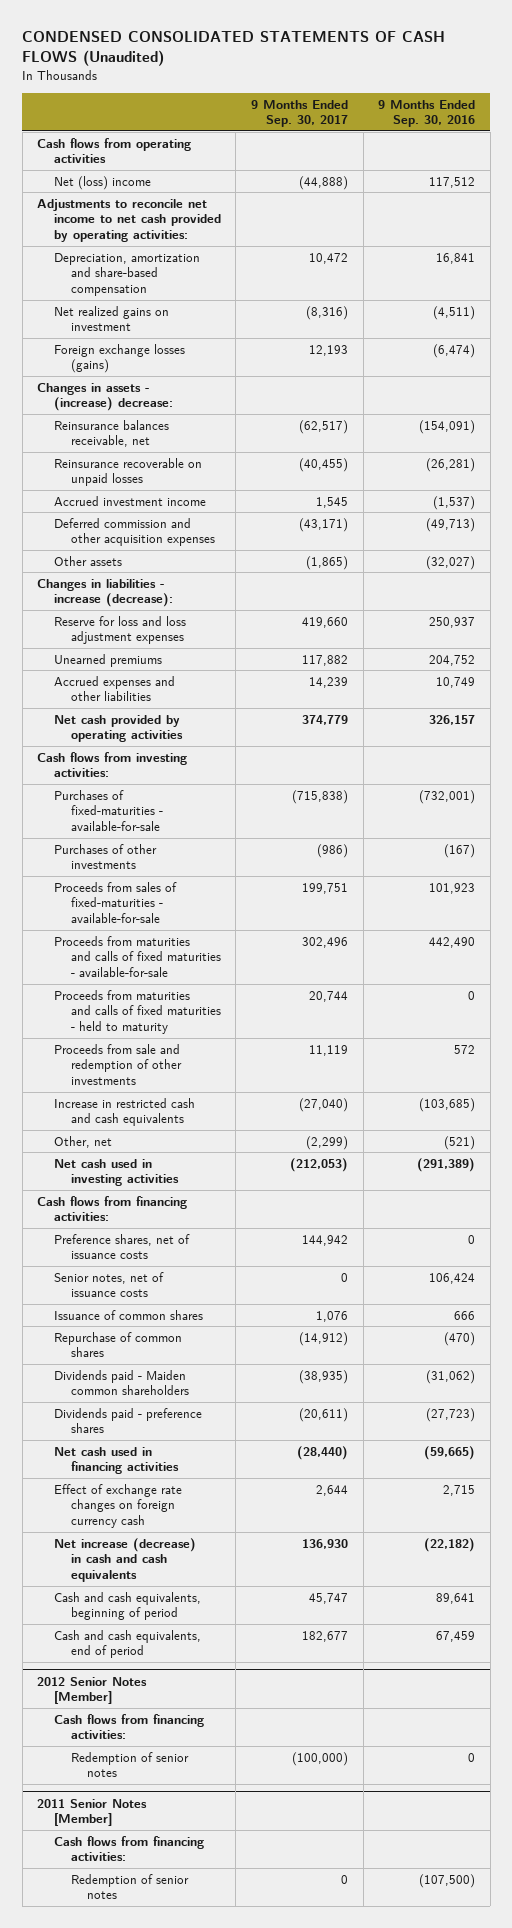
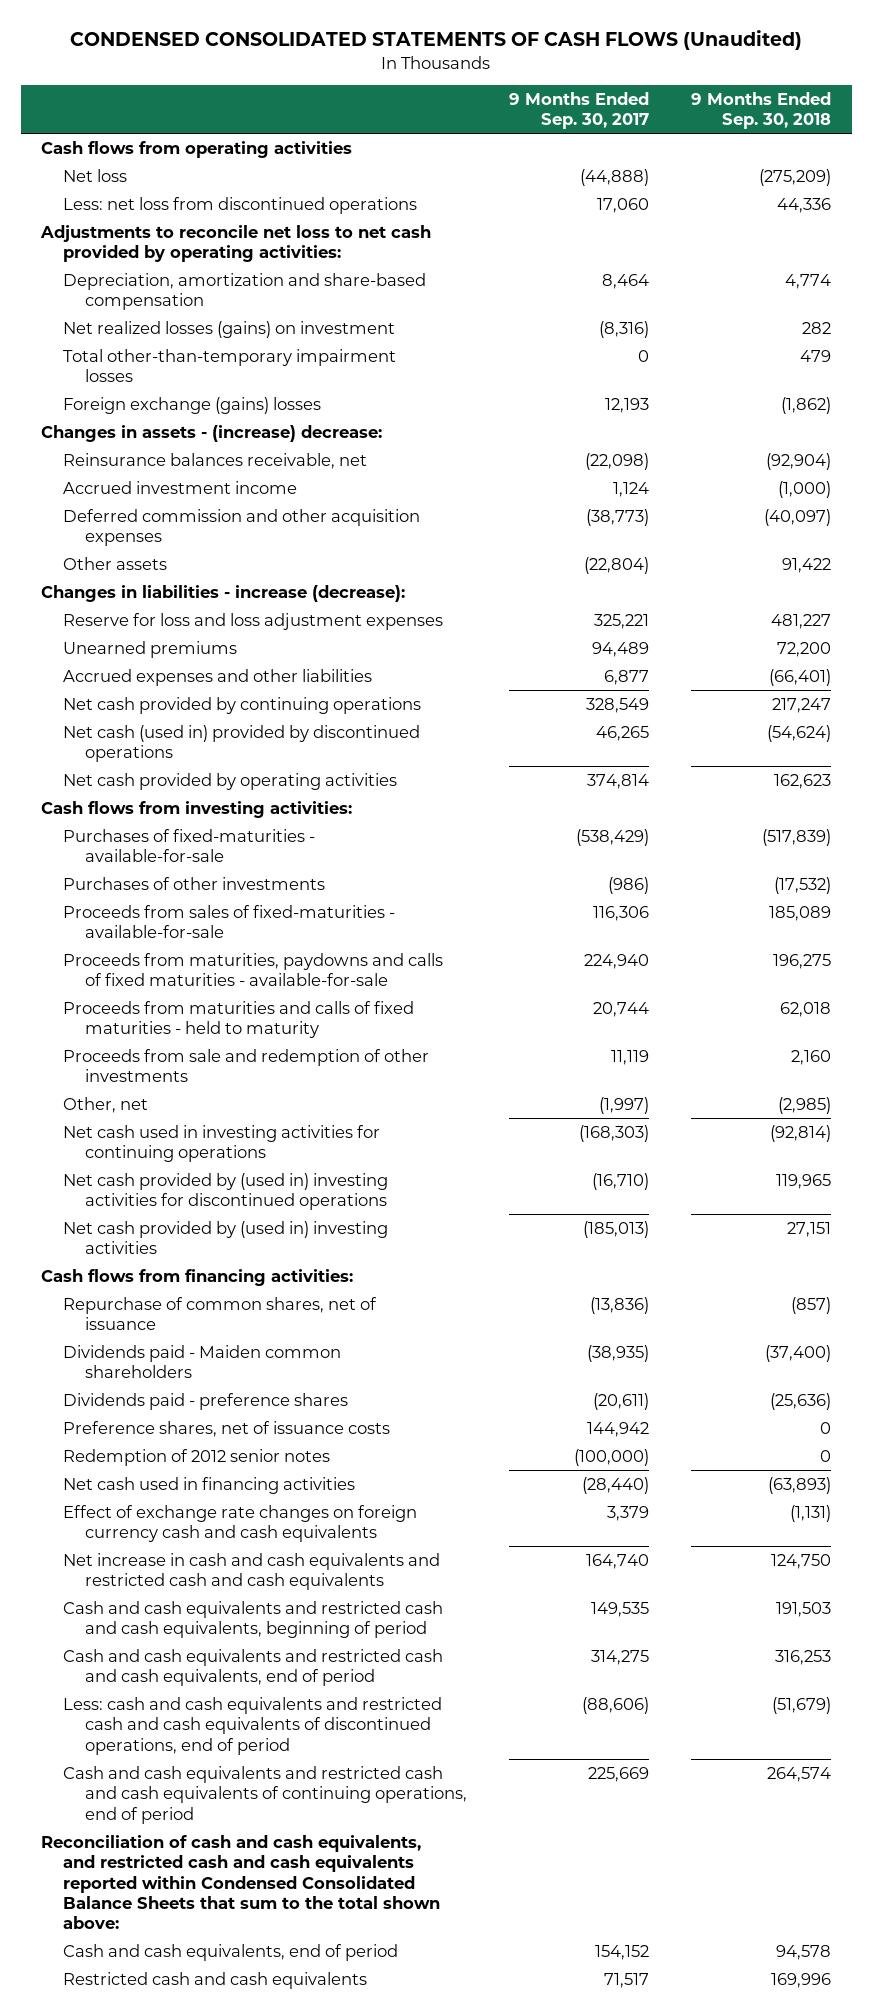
- | 9 Months Ended Sep. 30, 2017 | 9 Months Ended Sep. 30, 2016
+ | 9 Months Ended Sep. 30, 2017 | 9 Months Ended Sep. 30, 2018
- Net (loss) income | (44,888) | 117,512
- Adjustments to reconcile net income to net cash provided by operating activities:
- Depreciation, amortization and share-based compensation | 10,472 | 16,841
- Net realized gains on investment | (8,316) | (4,511)
- Foreign exchange losses (gains) | 12,193 | (6,474)
+ Net loss | (44,888) | (275,209)
+ Less: net loss from discontinued operations | 17,060 | 44,336
+ Adjustments to reconcile net loss to net cash provided by operating activities:
+ Depreciation, amortization and share-based compensation | 8,464 | 4,774
+ Net realized losses (gains) on investment | (8,316) | 282
+ Total other-than-temporary impairment losses | 0 | 479
+ Foreign exchange (gains) losses | 12,193 | (1,862)
- Reinsurance balances receivable, net | (62,517) | (154,091)
- Reinsurance recoverable on unpaid losses | (40,455) | (26,281)
- Accrued investment income | 1,545 | (1,537)
- Deferred commission and other acquisition expenses | (43,171) | (49,713)
- Other assets | (1,865) | (32,027)
+ Reinsurance balances receivable, net | (22,098) | (92,904)
+ Accrued investment income | 1,124 | (1,000)
+ Deferred commission and other acquisition expenses | (38,773) | (40,097)
+ Other assets | (22,804) | 91,422
- Reserve for loss and loss adjustment expenses | 419,660 | 250,937
- Unearned premiums | 117,882 | 204,752
- Accrued expenses and other liabilities | 14,239 | 10,749
- Net cash provided by operating activities | 374,779 | 326,157
+ Reserve for loss and loss adjustment expenses | 325,221 | 481,227
+ Unearned premiums | 94,489 | 72,200
+ Accrued expenses and other liabilities | 6,877 | (66,401)
+ Net cash provided by continuing operations | 328,549 | 217,247
+ Net cash (used in) provided by discontinued operations | 46,265 | (54,624)
+ Net cash provided by operating activities | 374,814 | 162,623
- Purchases of fixed-maturities - available-for-sale | (715,838) | (732,001)
+ Purchases of fixed-maturities - available-for-sale | (538,429) | (517,839)
- Proceeds from sales of fixed-maturities - available-for-sale | 199,751 | 101,923
- Proceeds from maturities and calls of fixed maturities - available-for-sale | 302,496 | 442,490
+ Proceeds from sales of fixed-maturities - available-for-sale | 116,306 | 185,089
+ Proceeds from maturities, paydowns and calls of fixed maturities - available-for-sale | 224,940 | 196,275
- Increase in restricted cash and cash equivalents | (27,040) | (103,685)
- Other, net | (2,299) | (521)
- Net cash used in investing activities | (212,053) | (291,389)
+ Other, net | (1,997) | (2,985)
+ Net cash used in investing activities for continuing operations | (168,303) | (92,814)
+ Net cash provided by (used in) investing activities for discontinued operations | (16,710) | 119,965
+ Net cash provided by (used in) investing activities | (185,013) | 27,151
- Senior notes, net of issuance costs | 0 | 106,424
- Issuance of common shares | 1,076 | 666
- Repurchase of common shares | (14,912) | (470)
+ Repurchase of common shares, net of issuance | (13,836) | (857)
moved down: Preference shares, net of issuance costs | 144,942 | 0
+ Redemption of 2012 senior notes | (100,000) | 0
- Effect of exchange rate changes on foreign currency cash | 2,644 | 2,715
- Net increase (decrease) in cash and cash equivalents | 136,930 | (22,182)
- Cash and cash equivalents, beginning of period | 45,747 | 89,641
- Cash and cash equivalents, end of period | 182,677 | 67,459
- 2012 Senior Notes [Member]
- Cash flows from financing activities:
- Redemption of senior notes | (100,000) | 0
- 2011 Senior Notes [Member]
- Cash flows from financing activities:
- Redemption of senior notes | 0 | (107,500)
+ Effect of exchange rate changes on foreign currency cash and cash equivalents | 3,379 | (1,131)
+ Net increase in cash and cash equivalents and restricted cash and cash equivalents | 164,740 | 124,750
+ Cash and cash equivalents and restricted cash and cash equivalents, beginning of period | 149,535 | 191,503
+ Cash and cash equivalents and restricted cash and cash equivalents, end of period | 314,275 | 316,253
+ Less: cash and cash equivalents and restricted cash and cash equivalents of discontinued operations, end of period | (88,606) | (51,679)
+ Cash and cash equivalents and restricted cash and cash equivalents of continuing operations, end of period | 225,669 | 264,574
+ Reconciliation of cash and cash equivalents, and restricted cash and cash equivalents reported within Condensed Consolidated Balance Sheets that sum to the total shown above:
+ Cash and cash equivalents, end of period | 154,152 | 94,578
+ Restricted cash and cash equivalents | 71,517 | 169,996

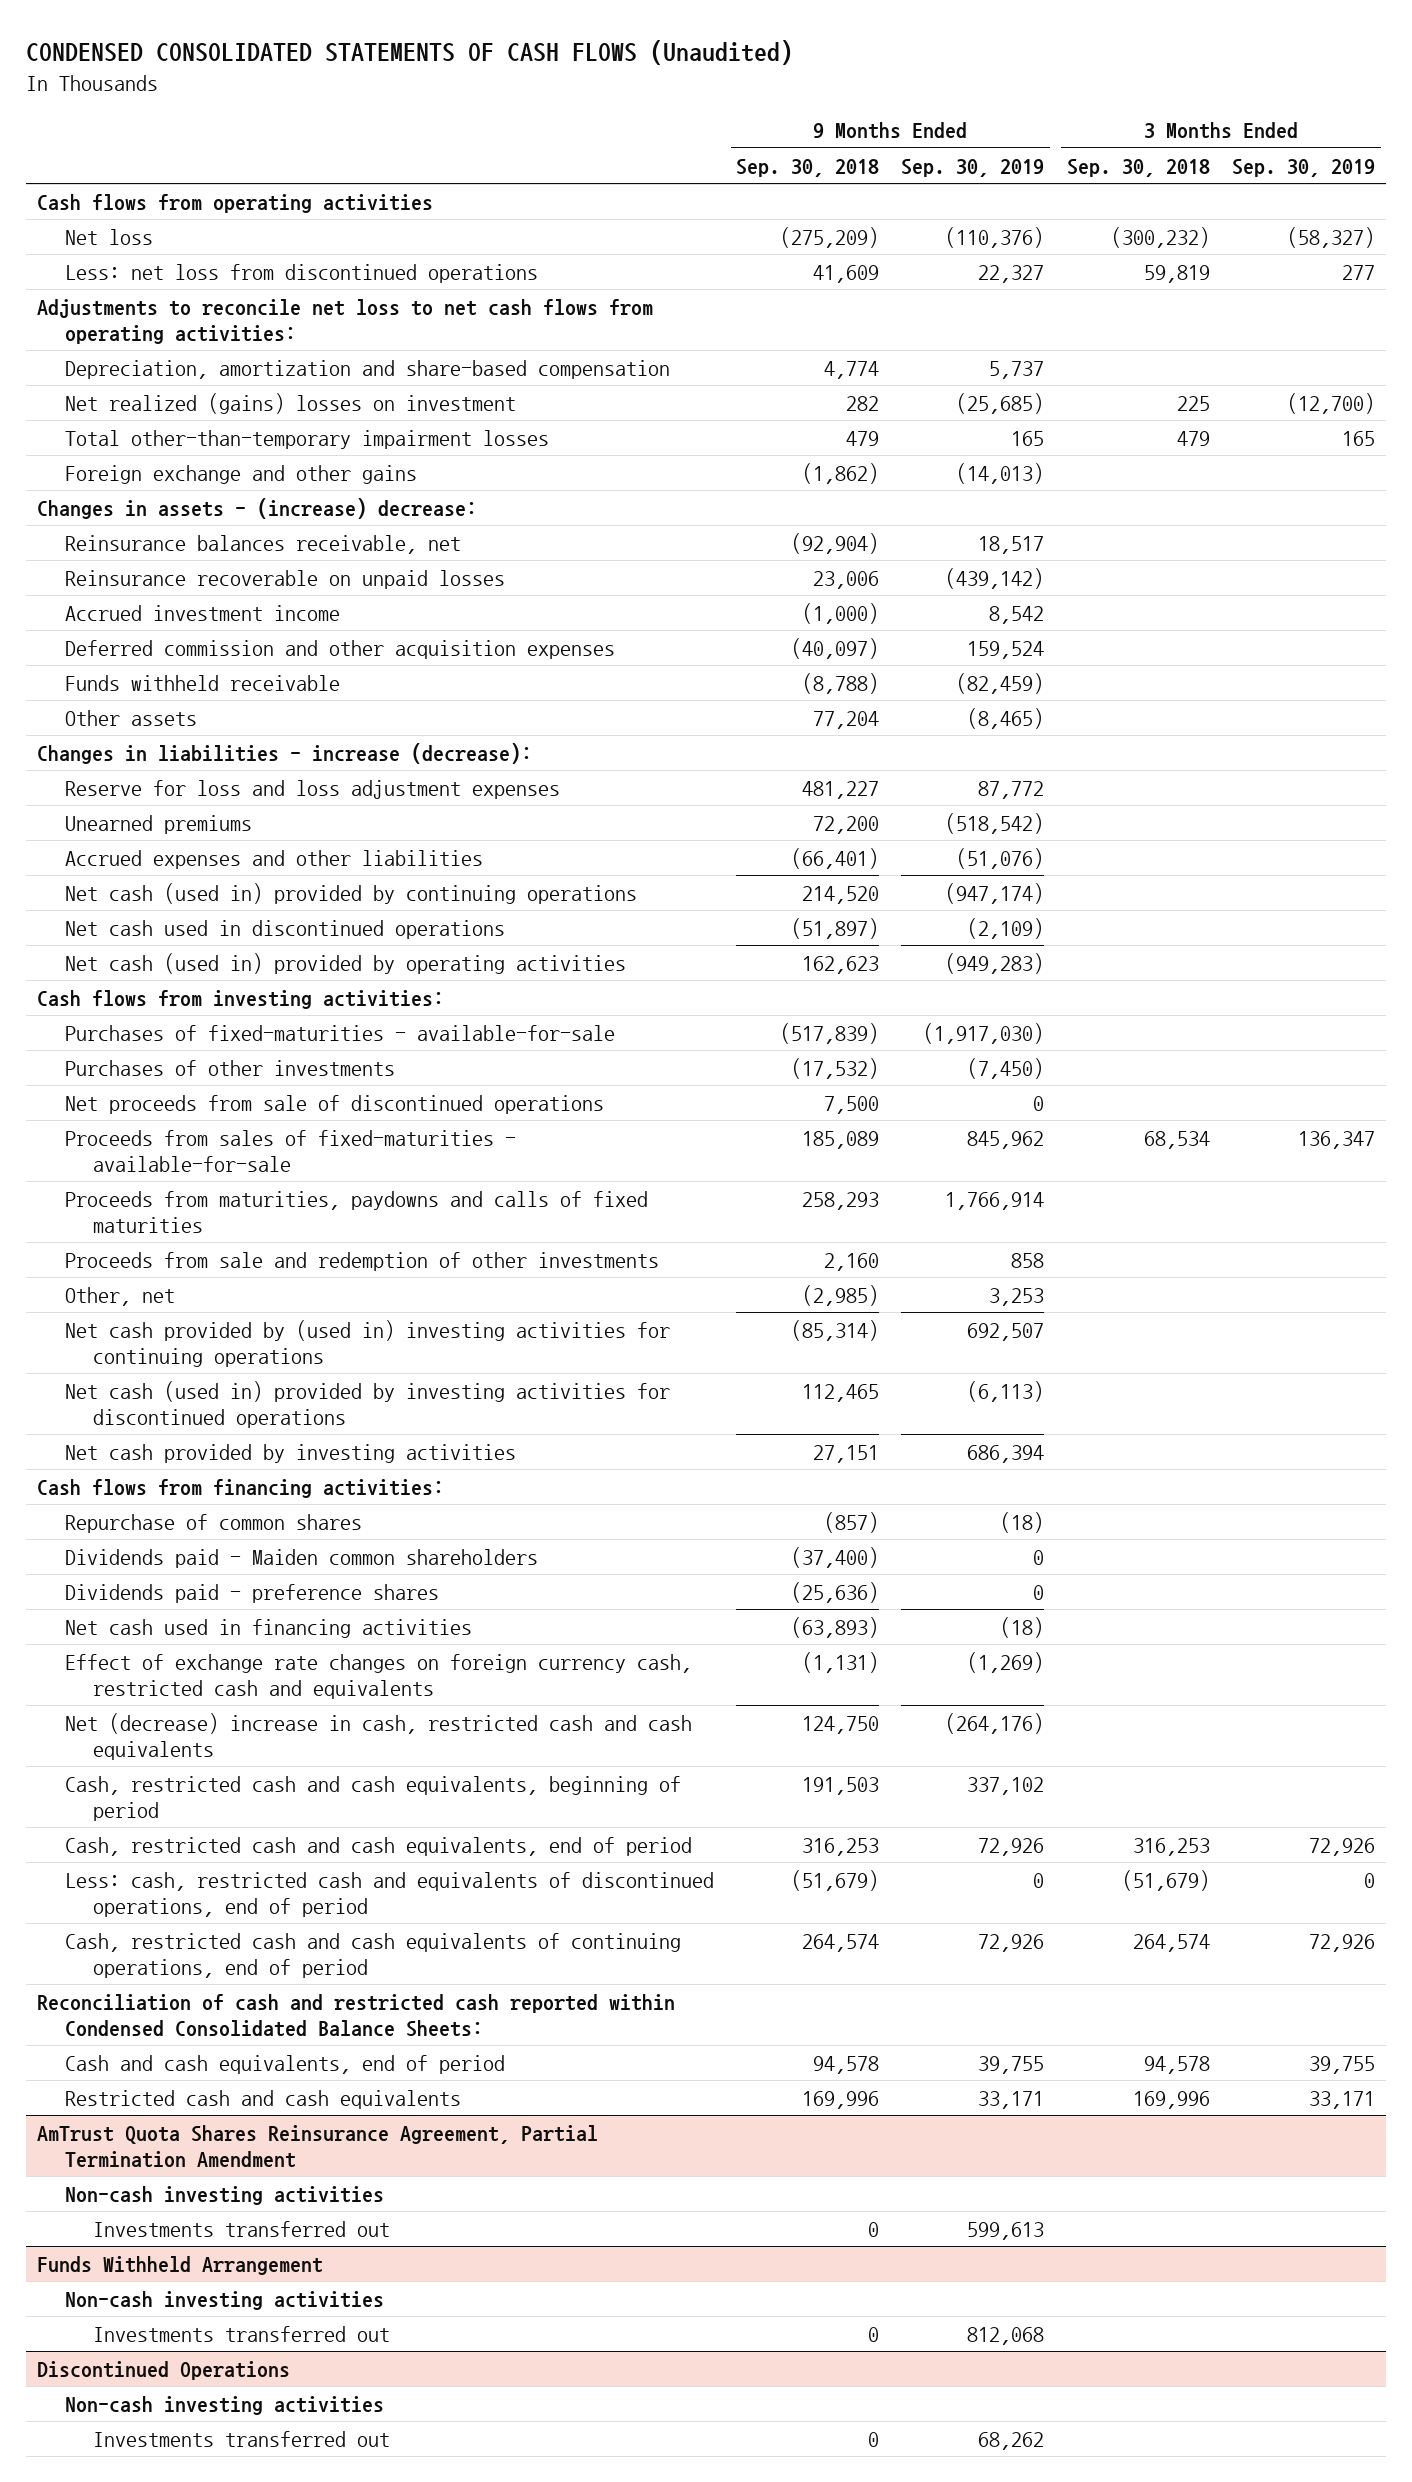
- | 9 Months Ended Sep. 30, 2017 | 9 Months Ended Sep. 30, 2018
+ | 9 Months Ended Sep. 30, 2018 | 9 Months Ended Sep. 30, 2019 | 3 Months Ended Sep. 30, 2018 | 3 Months Ended Sep. 30, 2019
- Less: net loss from discontinued operations | 17,060 | 44,336
- Adjustments to reconcile net loss to net cash provided by operating activities:
+ Less: net loss from discontinued operations | 41,609 | 22,327 | 59,819 | 277
+ Adjustments to reconcile net loss to net cash flows from operating activities:
- Net realized losses (gains) on investment | (8,316) | 282
+ Net realized (gains) losses on investment | 282 | (25,685) | 225 | (12,700)
- Foreign exchange (gains) losses | 12,193 | (1,862)
+ Foreign exchange and other gains | (1,862) | (14,013) | |
+ Reinsurance recoverable on unpaid losses | 23,006 | (439,142) | |
- Other assets | (22,804) | 91,422
+ Funds withheld receivable | (8,788) | (82,459) | |
+ Other assets | 77,204 | (8,465) | |
- Net cash provided by continuing operations | 328,549 | 217,247
- Net cash (used in) provided by discontinued operations | 46,265 | (54,624)
- Net cash provided by operating activities | 374,814 | 162,623
+ Net cash (used in) provided by continuing operations | 214,520 | (947,174) | |
+ Net cash used in discontinued operations | (51,897) | (2,109) | |
+ Net cash (used in) provided by operating activities | 162,623 | (949,283) | |
+ Net proceeds from sale of discontinued operations | 7,500 | 0 | |
- Proceeds from maturities, paydowns and calls of fixed maturities - available-for-sale | 224,940 | 196,275
- Proceeds from maturities and calls of fixed maturities - held to maturity | 20,744 | 62,018
+ Proceeds from maturities, paydowns and calls of fixed maturities | 258,293 | 1,766,914 | |
- Net cash used in investing activities for continuing operations | (168,303) | (92,814)
- Net cash provided by (used in) investing activities for discontinued operations | (16,710) | 119,965
- Net cash provided by (used in) investing activities | (185,013) | 27,151
+ Net cash provided by (used in) investing activities for continuing operations | (85,314) | 692,507 | |
+ Net cash (used in) provided by investing activities for discontinued operations | 112,465 | (6,113) | |
+ Net cash provided by investing activities | 27,151 | 686,394 | |
- Repurchase of common shares, net of issuance | (13,836) | (857)
+ Repurchase of common shares | (857) | (18) | |
- Preference shares, net of issuance costs | 144,942 | 0
- Redemption of 2012 senior notes | (100,000) | 0
- Effect of exchange rate changes on foreign currency cash and cash equivalents | 3,379 | (1,131)
- Net increase in cash and cash equivalents and restricted cash and cash equivalents | 164,740 | 124,750
- Cash and cash equivalents and restricted cash and cash equivalents, beginning of period | 149,535 | 191,503
- Cash and cash equivalents and restricted cash and cash equivalents, end of period | 314,275 | 316,253
- Less: cash and cash equivalents and restricted cash and cash equivalents of discontinued operations, end of period | (88,606) | (51,679)
- Cash and cash equivalents and restricted cash and cash equivalents of continuing operations, end of period | 225,669 | 264,574
- Reconciliation of cash and cash equivalents, and restricted cash and cash equivalents reported within Condensed Consolidated Balance Sheets that sum to the total shown above:
+ Effect of exchange rate changes on foreign currency cash, restricted cash and equivalents | (1,131) | (1,269) | |
+ Net (decrease) increase in cash, restricted cash and cash equivalents | 124,750 | (264,176) | |
+ Cash, restricted cash and cash equivalents, beginning of period | 191,503 | 337,102 | |
+ Cash, restricted cash and cash equivalents, end of period | 316,253 | 72,926 | 316,253 | 72,926
+ Less: cash, restricted cash and equivalents of discontinued operations, end of period | (51,679) | 0 | (51,679) | 0
+ Cash, restricted cash and cash equivalents of continuing operations, end of period | 264,574 | 72,926 | 264,574 | 72,926
+ Reconciliation of cash and restricted cash reported within Condensed Consolidated Balance Sheets:
+ AmTrust Quota Shares Reinsurance Agreement, Partial Termination Amendment
+ Non-cash investing activities
+ Investments transferred out | 0 | 599,613 | |
+ Funds Withheld Arrangement
+ Non-cash investing activities
+ Investments transferred out | 0 | 812,068 | |
+ Discontinued Operations
+ Non-cash investing activities
+ Investments transferred out | 0 | 68,262 | |

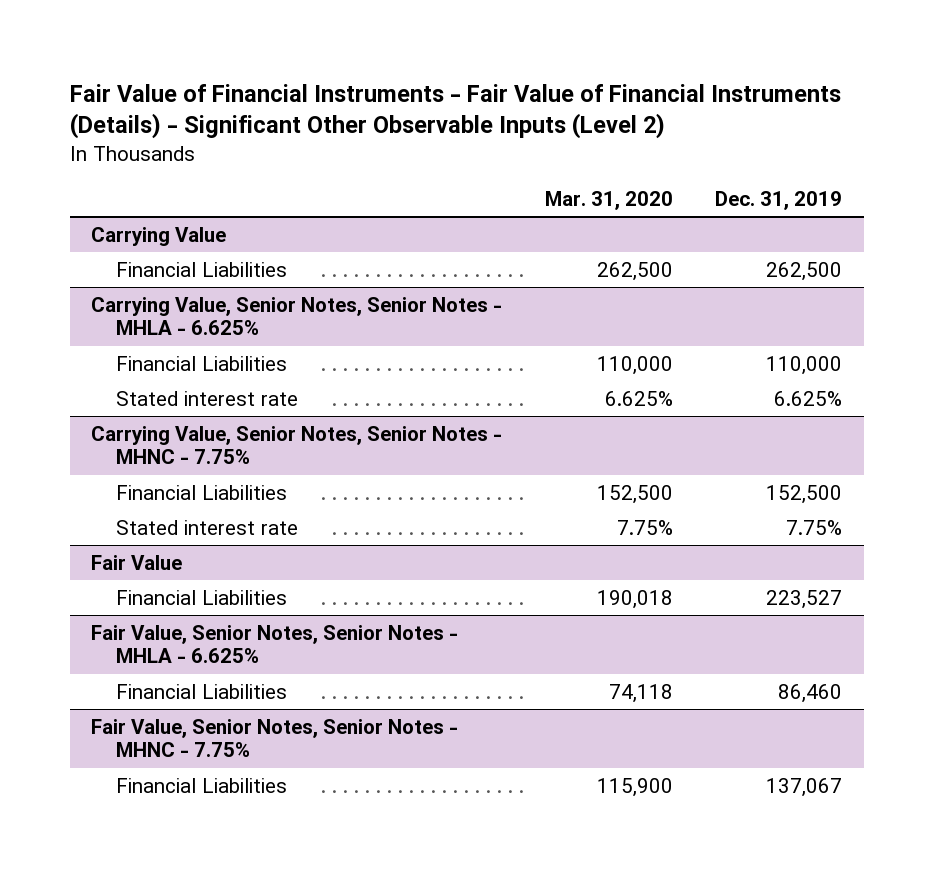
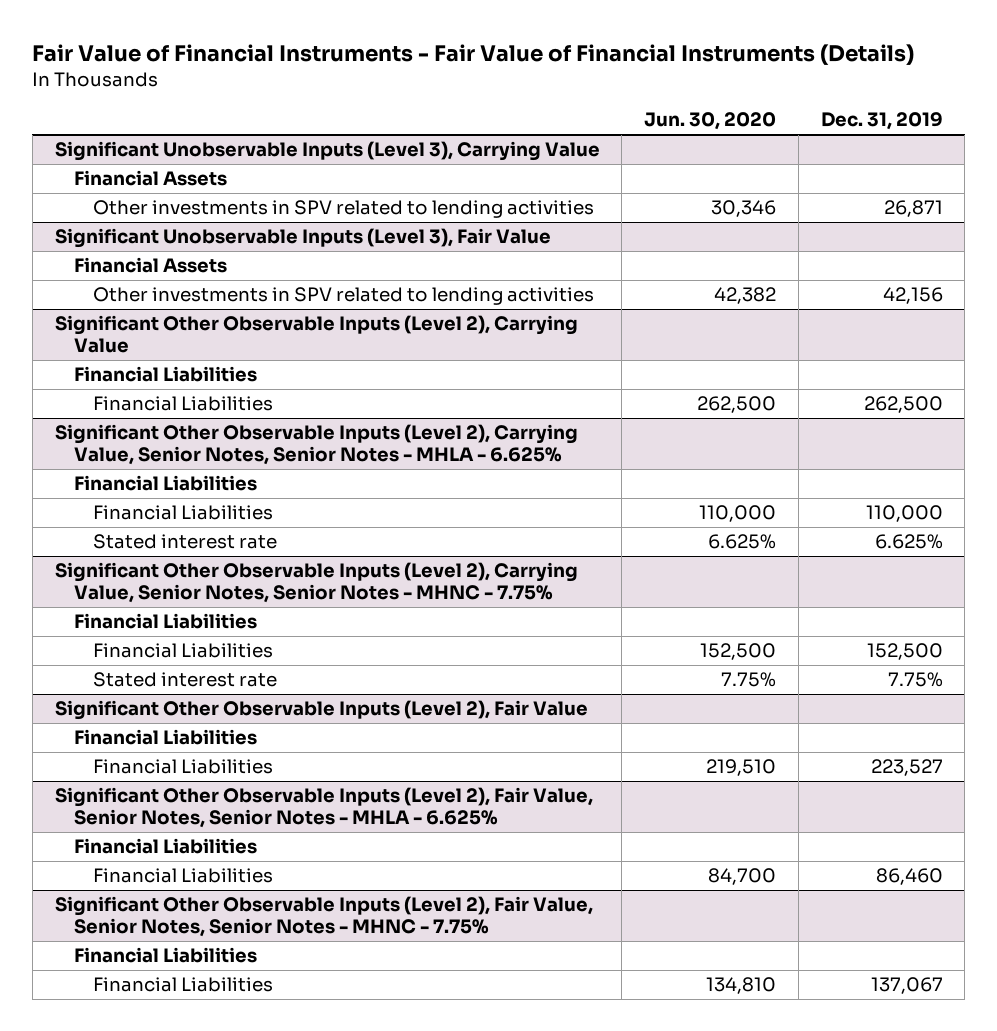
- Fair Value of Financial Instruments - Fair Value of Financial Instruments (Details) - Significant Other Observable Inputs (Level 2)
+ Fair Value of Financial Instruments - Fair Value of Financial Instruments (Details)
- | Mar. 31, 2020 | Dec. 31, 2019
+ | Jun. 30, 2020 | Dec. 31, 2019
- Carrying Value
+ Significant Unobservable Inputs (Level 3), Carrying Value
+ Financial Assets
+ Other investments in SPV related to lending activities | 30,346 | 26,871
+ Significant Unobservable Inputs (Level 3), Fair Value
+ Financial Assets
+ Other investments in SPV related to lending activities | 42,382 | 42,156
+ Significant Other Observable Inputs (Level 2), Carrying Value
+ Financial Liabilities
- Carrying Value, Senior Notes, Senior Notes - MHLA - 6.625%
+ Significant Other Observable Inputs (Level 2), Carrying Value, Senior Notes, Senior Notes - MHLA - 6.625%
+ Financial Liabilities
- Carrying Value, Senior Notes, Senior Notes - MHNC - 7.75%
+ Significant Other Observable Inputs (Level 2), Carrying Value, Senior Notes, Senior Notes - MHNC - 7.75%
+ Financial Liabilities
- Fair Value
+ Significant Other Observable Inputs (Level 2), Fair Value
+ Financial Liabilities
- Fair Value, Senior Notes, Senior Notes - MHLA - 6.625%
+ Significant Other Observable Inputs (Level 2), Fair Value, Senior Notes, Senior Notes - MHLA - 6.625%
+ Financial Liabilities
- Fair Value, Senior Notes, Senior Notes - MHNC - 7.75%
+ Significant Other Observable Inputs (Level 2), Fair Value, Senior Notes, Senior Notes - MHNC - 7.75%
+ Financial Liabilities

